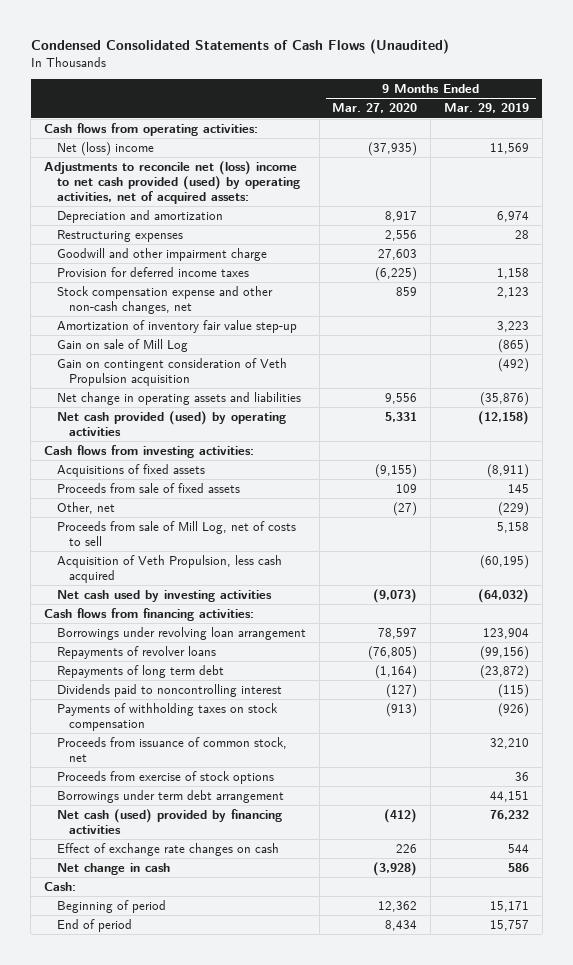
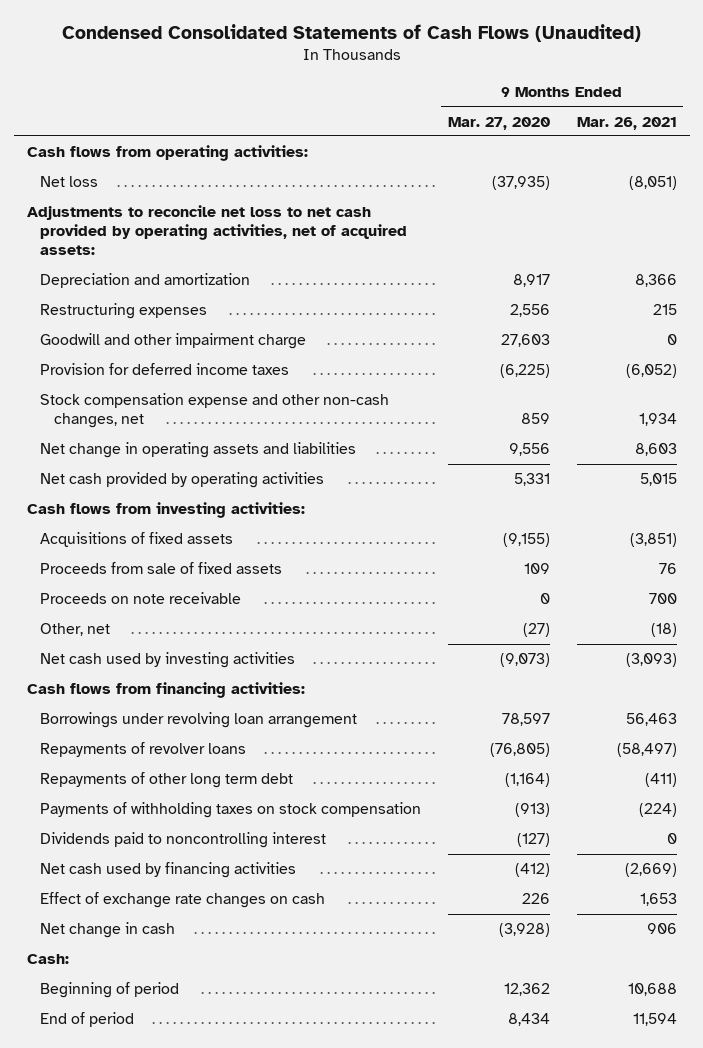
- | 9 Months Ended Mar. 27, 2020 | 9 Months Ended Mar. 29, 2019
+ | 9 Months Ended Mar. 27, 2020 | 9 Months Ended Mar. 26, 2021
- Net (loss) income | (37,935) | 11,569
- Adjustments to reconcile net (loss) income to net cash provided (used) by operating activities, net of acquired assets:
+ Net loss | (37,935) | (8,051)
+ Adjustments to reconcile net loss to net cash provided by operating activities, net of acquired assets:
- Amortization of inventory fair value step-up | | 3,223
- Gain on sale of Mill Log | | (865)
- Gain on contingent consideration of Veth Propulsion acquisition | | (492)
- Net cash provided (used) by operating activities | 5,331 | (12,158)
+ Net cash provided by operating activities | 5,331 | 5,015
+ Proceeds on note receivable | 0 | 700
- Proceeds from sale of Mill Log, net of costs to sell | | 5,158
- Acquisition of Veth Propulsion, less cash acquired | | (60,195)
- Repayments of long term debt | (1,164) | (23,872)
+ Repayments of other long term debt | (1,164) | (411)
- Proceeds from issuance of common stock, net | | 32,210
- Proceeds from exercise of stock options | | 36
- Borrowings under term debt arrangement | | 44,151
- Net cash (used) provided by financing activities | (412) | 76,232
moved down: Dividends paid to noncontrolling interest | (127) | 0
+ Net cash used by financing activities | (412) | (2,669)

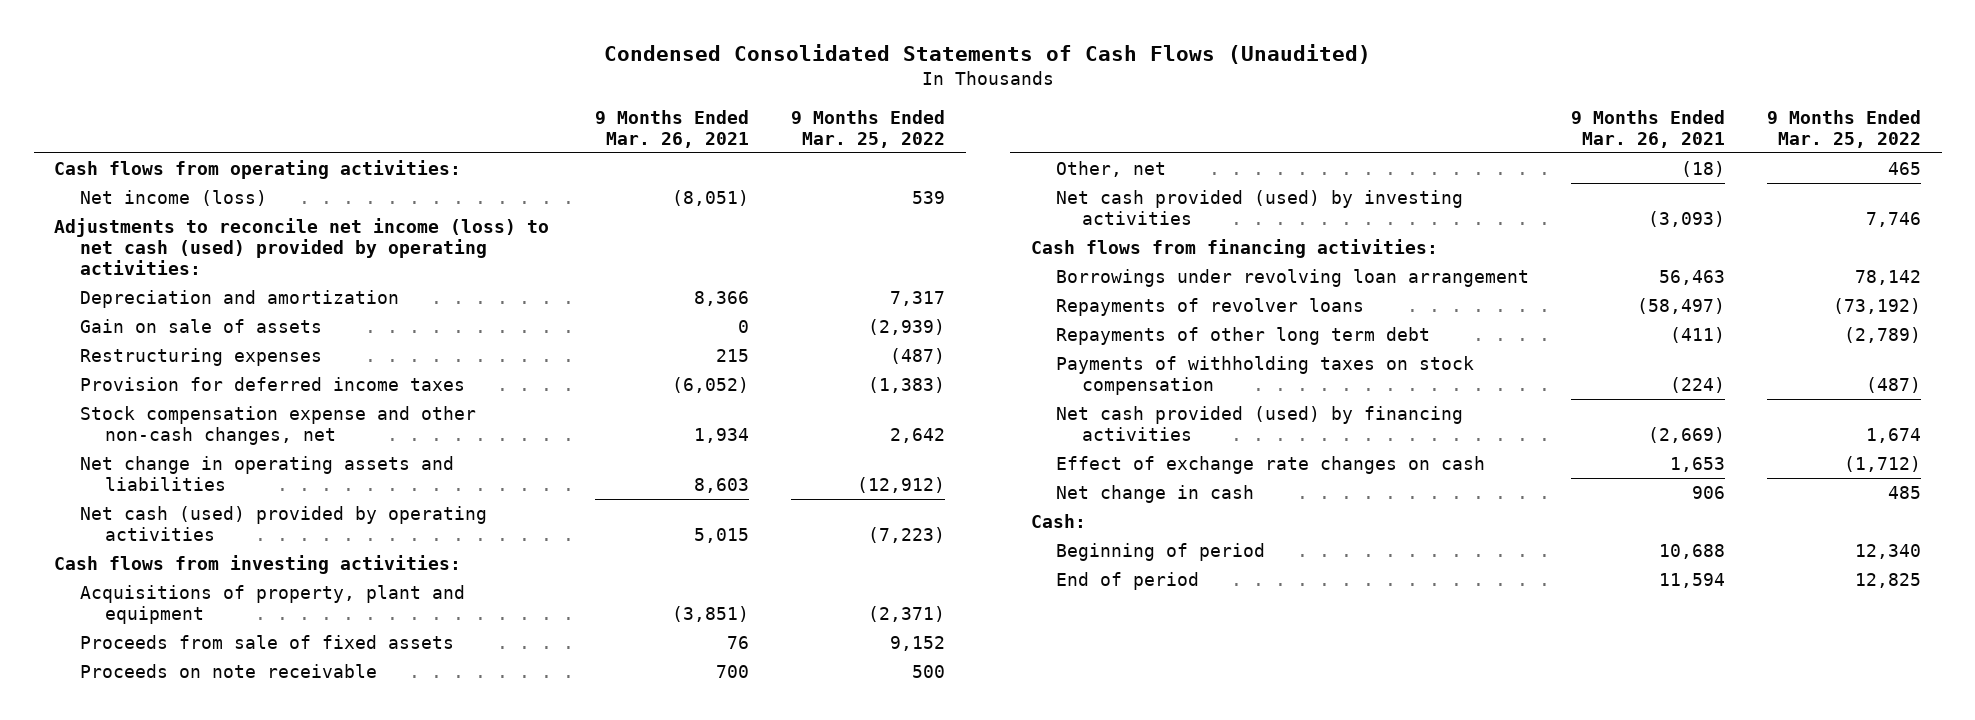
- | 9 Months Ended Mar. 27, 2020 | 9 Months Ended Mar. 26, 2021
+ | 9 Months Ended Mar. 26, 2021 | 9 Months Ended Mar. 25, 2022
- Net loss | (37,935) | (8,051)
- Adjustments to reconcile net loss to net cash provided by operating activities, net of acquired assets:
+ Net income (loss) | (8,051) | 539
+ Adjustments to reconcile net income (loss) to net cash (used) provided by operating activities:
+ Gain on sale of assets | 0 | (2,939)
- Goodwill and other impairment charge | 27,603 | 0
- Net cash provided by operating activities | 5,331 | 5,015
+ Net cash (used) provided by operating activities | 5,015 | (7,223)
- Acquisitions of fixed assets | (9,155) | (3,851)
+ Acquisitions of property, plant and equipment | (3,851) | (2,371)
- Net cash used by investing activities | (9,073) | (3,093)
+ Net cash provided (used) by investing activities | (3,093) | 7,746
- Dividends paid to noncontrolling interest | (127) | 0
- Net cash used by financing activities | (412) | (2,669)
+ Net cash provided (used) by financing activities | (2,669) | 1,674

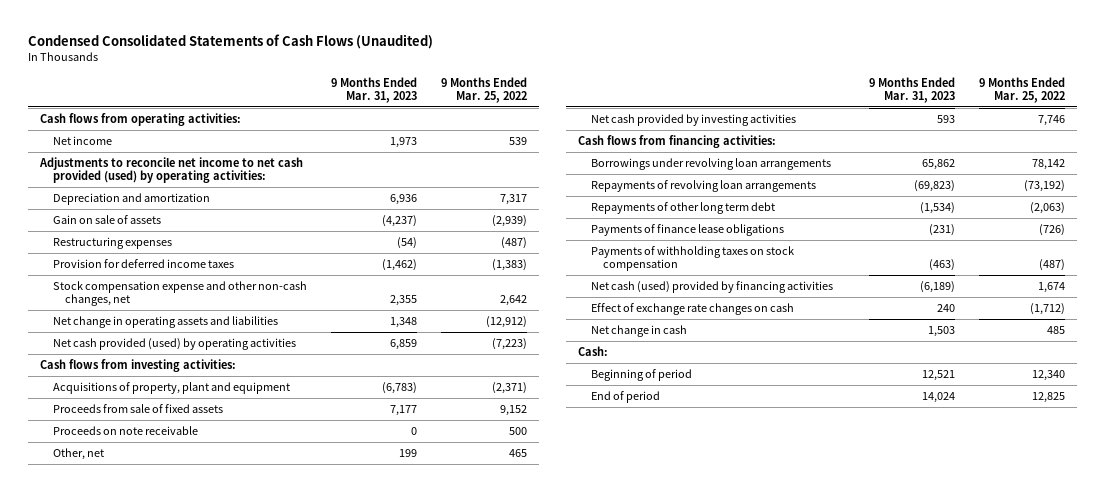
- | 9 Months Ended Mar. 26, 2021 | 9 Months Ended Mar. 25, 2022
+ | 9 Months Ended Mar. 31, 2023 | 9 Months Ended Mar. 25, 2022
- Net income (loss) | (8,051) | 539
- Adjustments to reconcile net income (loss) to net cash (used) provided by operating activities:
+ Net income | 1,973 | 539
+ Adjustments to reconcile net income to net cash provided (used) by operating activities:
- Net cash (used) provided by operating activities | 5,015 | (7,223)
+ Net cash provided (used) by operating activities | 6,859 | (7,223)
- Net cash provided (used) by investing activities | (3,093) | 7,746
+ Net cash provided by investing activities | 593 | 7,746
- Borrowings under revolving loan arrangement | 56,463 | 78,142
- Repayments of revolver loans | (58,497) | (73,192)
- Repayments of other long term debt | (411) | (2,789)
+ Borrowings under revolving loan arrangements | 65,862 | 78,142
+ Repayments of revolving loan arrangements | (69,823) | (73,192)
+ Repayments of other long term debt | (1,534) | (2,063)
+ Payments of finance lease obligations | (231) | (726)
- Net cash provided (used) by financing activities | (2,669) | 1,674
+ Net cash (used) provided by financing activities | (6,189) | 1,674

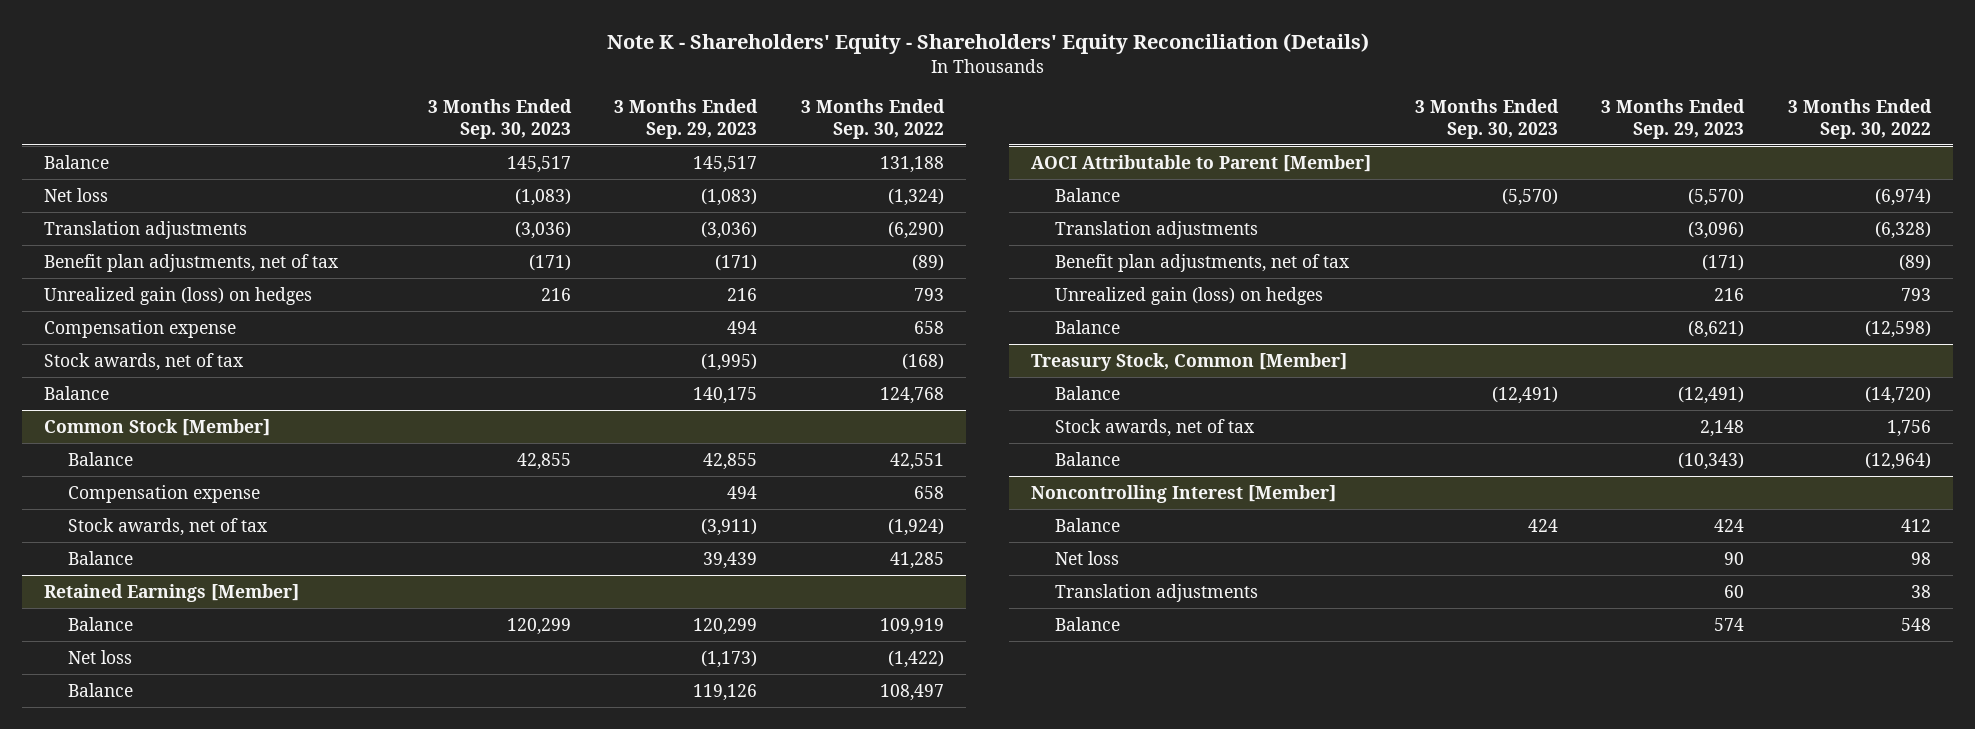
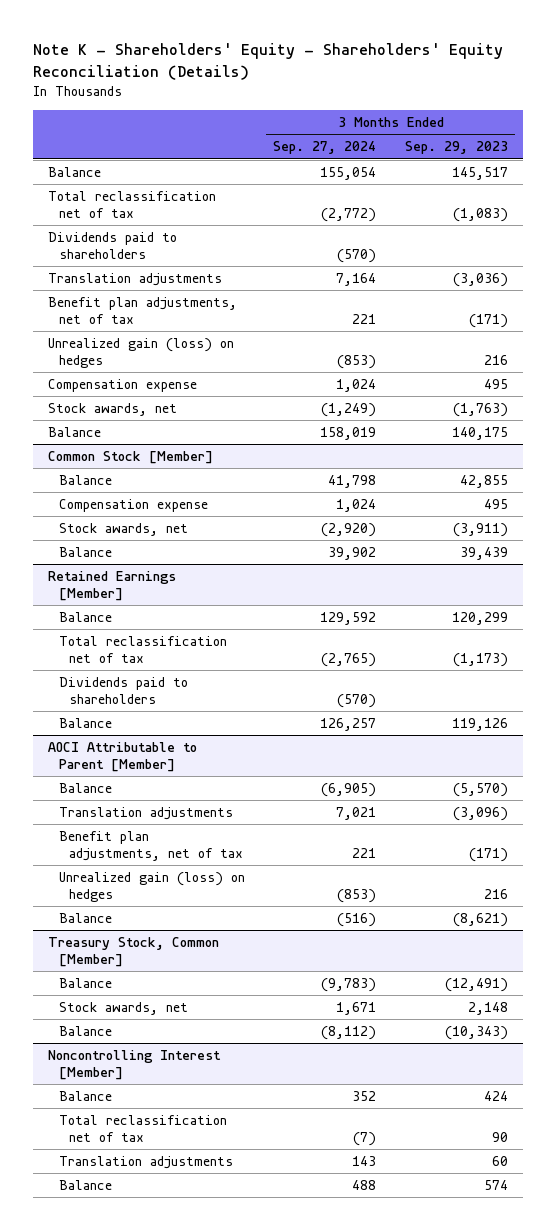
- | 3 Months Ended Sep. 30, 2023 | 3 Months Ended Sep. 29, 2023 | 3 Months Ended Sep. 30, 2022
+ | 3 Months Ended Sep. 27, 2024 | 3 Months Ended Sep. 29, 2023
- Net loss | (1,083) | (1,083) | (1,324)
+ Total reclassification net of tax | (2,772) | (1,083)
+ Dividends paid to shareholders | (570) |
- Compensation expense | | 494 | 658
- Stock awards, net of tax | | (1,995) | (168)
+ Compensation expense | 1,024 | 495
+ Stock awards, net | (1,249) | (1,763)
@ Common Stock [Member]
- Compensation expense | | 494 | 658
- Stock awards, net of tax | | (3,911) | (1,924)
+ Compensation expense | 1,024 | 495
+ Stock awards, net | (2,920) | (3,911)
@ Retained Earnings [Member]
- Net loss | | (1,173) | (1,422)
+ Total reclassification net of tax | (2,765) | (1,173)
+ Dividends paid to shareholders | (570) |
@ Treasury Stock, Common [Member]
- Stock awards, net of tax | | 2,148 | 1,756
+ Stock awards, net | 1,671 | 2,148
@ Noncontrolling Interest [Member]
- Net loss | | 90 | 98
+ Total reclassification net of tax | (7) | 90

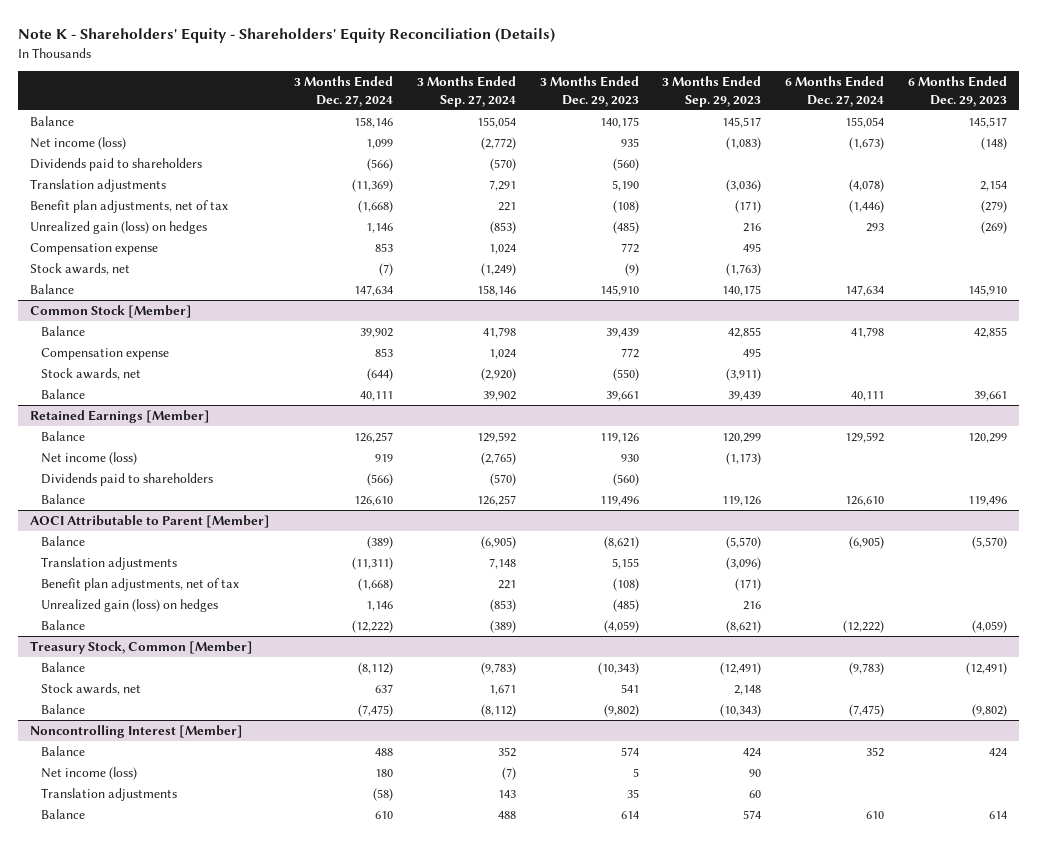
- | 3 Months Ended Sep. 27, 2024 | 3 Months Ended Sep. 29, 2023
+ | 3 Months Ended Dec. 27, 2024 | 3 Months Ended Sep. 27, 2024 | 3 Months Ended Dec. 29, 2023 | 3 Months Ended Sep. 29, 2023 | 6 Months Ended Dec. 27, 2024 | 6 Months Ended Dec. 29, 2023
- Total reclassification net of tax | (2,772) | (1,083)
+ Net income (loss) | 1,099 | (2,772) | 935 | (1,083) | (1,673) | (148)
- Translation adjustments | 7,164 | (3,036)
+ Translation adjustments | (11,369) | 7,291 | 5,190 | (3,036) | (4,078) | 2,154
- Balance | 158,019 | 140,175
+ Balance | 147,634 | 158,146 | 145,910 | 140,175 | 147,634 | 145,910
@ Retained Earnings [Member]
- Total reclassification net of tax | (2,765) | (1,173)
+ Net income (loss) | 919 | (2,765) | 930 | (1,173) | |
@ AOCI Attributable to Parent [Member]
- Translation adjustments | 7,021 | (3,096)
+ Translation adjustments | (11,311) | 7,148 | 5,155 | (3,096) | |
- Balance | (516) | (8,621)
+ Balance | (12,222) | (389) | (4,059) | (8,621) | (12,222) | (4,059)
@ Noncontrolling Interest [Member]
- Total reclassification net of tax | (7) | 90
+ Net income (loss) | 180 | (7) | 5 | 90 | |

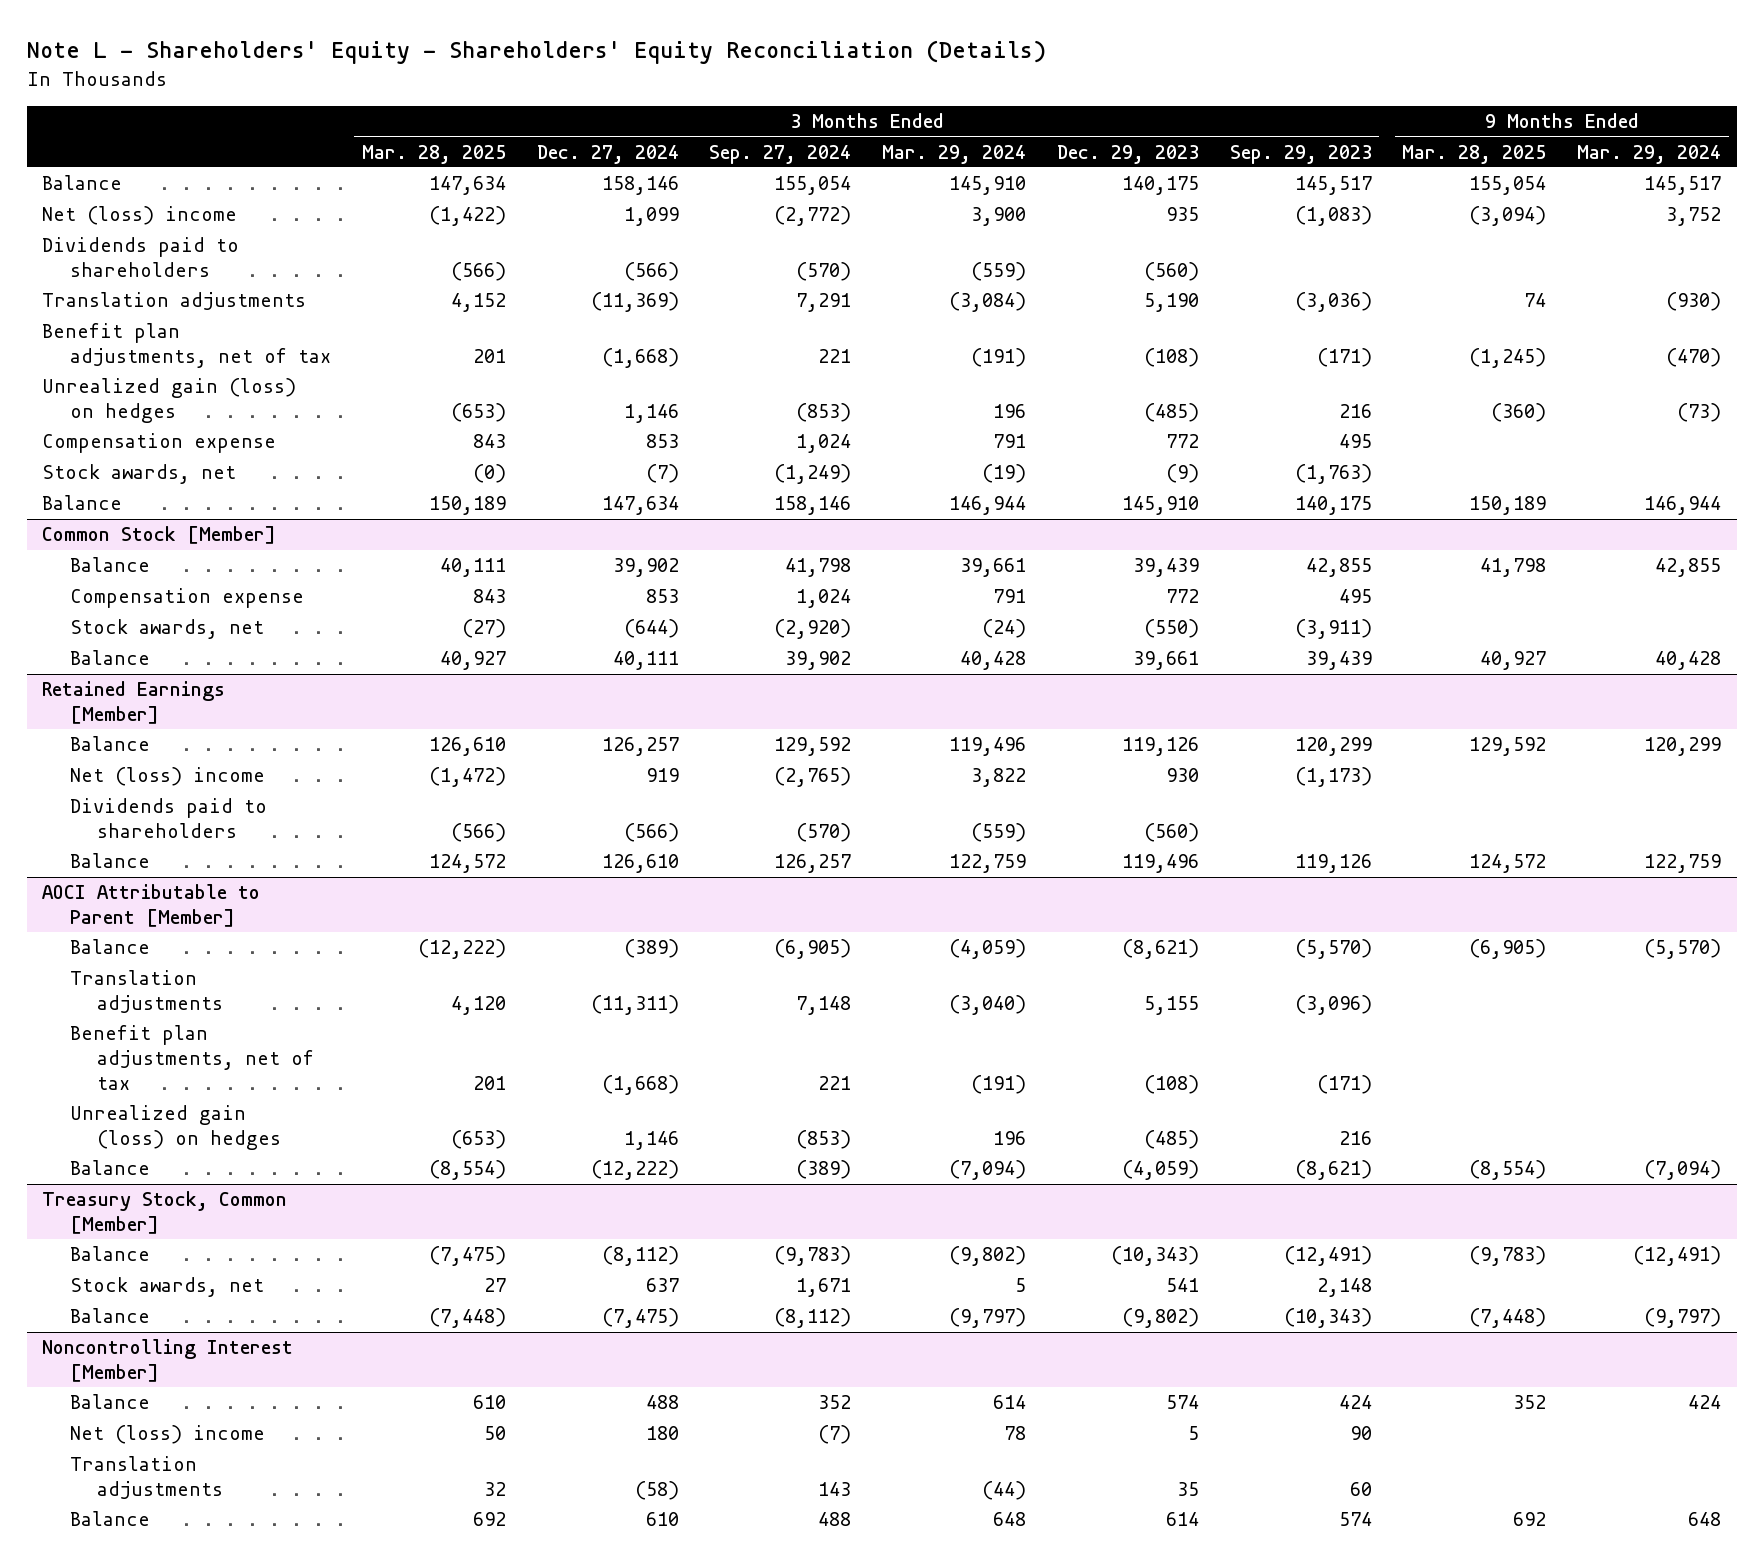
- Note K - Shareholders' Equity - Shareholders' Equity Reconciliation (Details)
+ Note L - Shareholders' Equity - Shareholders' Equity Reconciliation (Details)
- | 3 Months Ended Dec. 27, 2024 | 3 Months Ended Sep. 27, 2024 | 3 Months Ended Dec. 29, 2023 | 3 Months Ended Sep. 29, 2023 | 6 Months Ended Dec. 27, 2024 | 6 Months Ended Dec. 29, 2023
+ | 3 Months Ended Mar. 28, 2025 | 3 Months Ended Dec. 27, 2024 | 3 Months Ended Sep. 27, 2024 | 3 Months Ended Mar. 29, 2024 | 3 Months Ended Dec. 29, 2023 | 3 Months Ended Sep. 29, 2023 | 9 Months Ended Mar. 28, 2025 | 9 Months Ended Mar. 29, 2024
- Net income (loss) | 1,099 | (2,772) | 935 | (1,083) | (1,673) | (148)
+ Net (loss) income | (1,422) | 1,099 | (2,772) | 3,900 | 935 | (1,083) | (3,094) | 3,752
@ Retained Earnings [Member]
- Net income (loss) | 919 | (2,765) | 930 | (1,173) | |
+ Net (loss) income | (1,472) | 919 | (2,765) | 3,822 | 930 | (1,173) | |
@ Noncontrolling Interest [Member]
- Net income (loss) | 180 | (7) | 5 | 90 | |
+ Net (loss) income | 50 | 180 | (7) | 78 | 5 | 90 | |

